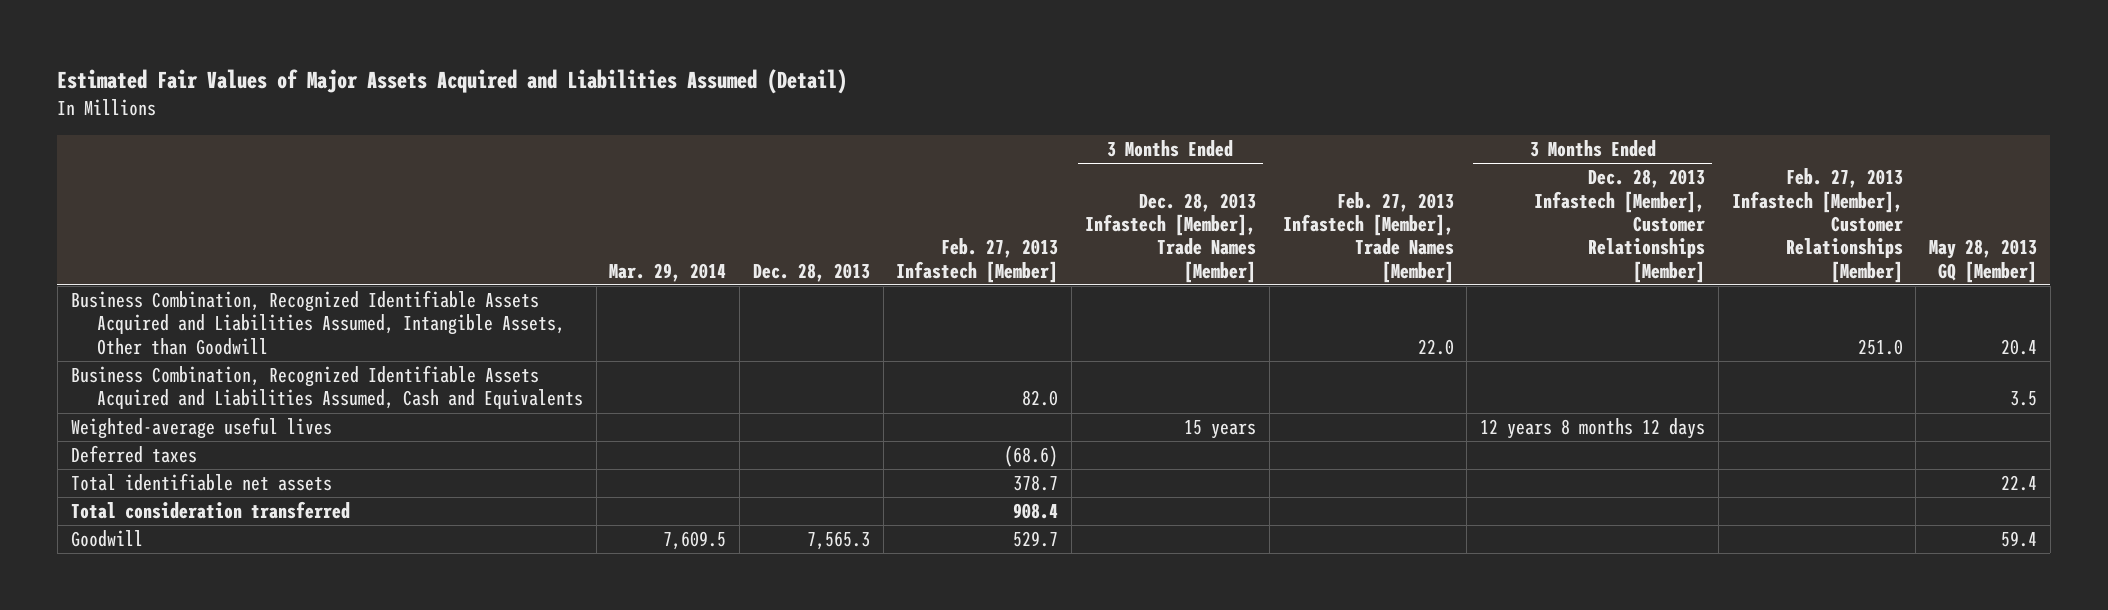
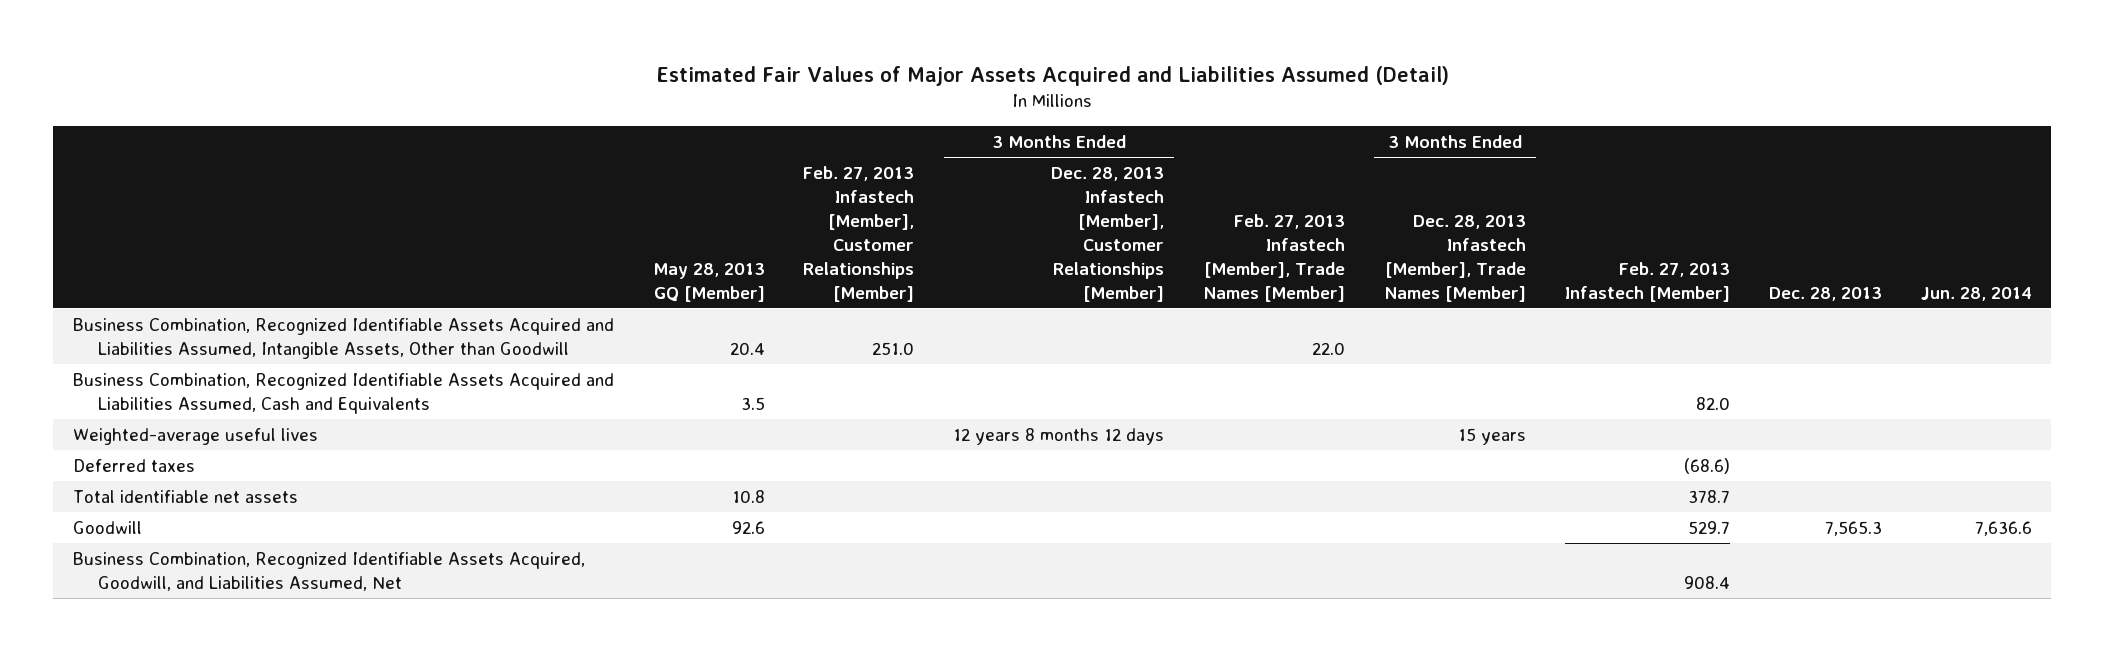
- | Mar. 29, 2014 | Dec. 28, 2013 | Feb. 27, 2013 Infastech [Member] | 3 Months Ended Dec. 28, 2013 Infastech [Member], Trade Names [Member] | Feb. 27, 2013 Infastech [Member], Trade Names [Member] | 3 Months Ended Dec. 28, 2013 Infastech [Member], Customer Relationships [Member] | Feb. 27, 2013 Infastech [Member], Customer Relationships [Member] | May 28, 2013 GQ [Member]
+ | May 28, 2013 GQ [Member] | Feb. 27, 2013 Infastech [Member], Customer Relationships [Member] | 3 Months Ended Dec. 28, 2013 Infastech [Member], Customer Relationships [Member] | Feb. 27, 2013 Infastech [Member], Trade Names [Member] | 3 Months Ended Dec. 28, 2013 Infastech [Member], Trade Names [Member] | Feb. 27, 2013 Infastech [Member] | Dec. 28, 2013 | Jun. 28, 2014
- Total identifiable net assets | | | 378.7 | | | | | 22.4
- Total consideration transferred | | | 908.4 | | | | |
- Goodwill | 7,609.5 | 7,565.3 | 529.7 | | | | | 59.4
+ Total identifiable net assets | 10.8 | | | | | 378.7 | |
+ Goodwill | 92.6 | | | | | 529.7 | 7,565.3 | 7,636.6
+ Business Combination, Recognized Identifiable Assets Acquired, Goodwill, and Liabilities Assumed, Net | | | | | | 908.4 | |

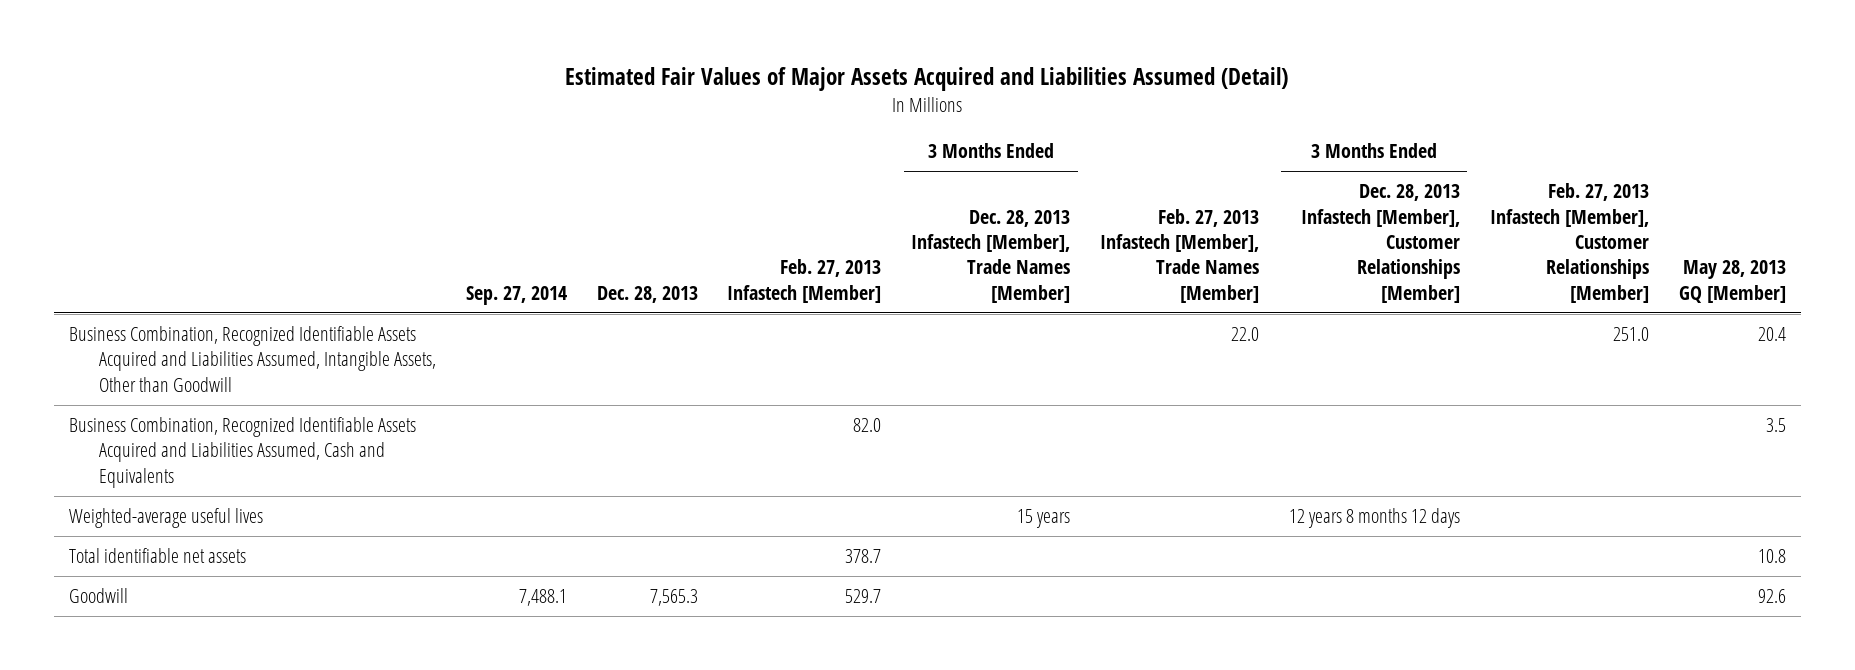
- | May 28, 2013 GQ [Member] | Feb. 27, 2013 Infastech [Member], Customer Relationships [Member] | 3 Months Ended Dec. 28, 2013 Infastech [Member], Customer Relationships [Member] | Feb. 27, 2013 Infastech [Member], Trade Names [Member] | 3 Months Ended Dec. 28, 2013 Infastech [Member], Trade Names [Member] | Feb. 27, 2013 Infastech [Member] | Dec. 28, 2013 | Jun. 28, 2014
+ | Sep. 27, 2014 | Dec. 28, 2013 | Feb. 27, 2013 Infastech [Member] | 3 Months Ended Dec. 28, 2013 Infastech [Member], Trade Names [Member] | Feb. 27, 2013 Infastech [Member], Trade Names [Member] | 3 Months Ended Dec. 28, 2013 Infastech [Member], Customer Relationships [Member] | Feb. 27, 2013 Infastech [Member], Customer Relationships [Member] | May 28, 2013 GQ [Member]
- Deferred taxes | | | | | | (68.6) | |
- Business Combination, Recognized Identifiable Assets Acquired, Goodwill, and Liabilities Assumed, Net | | | | | | 908.4 | |

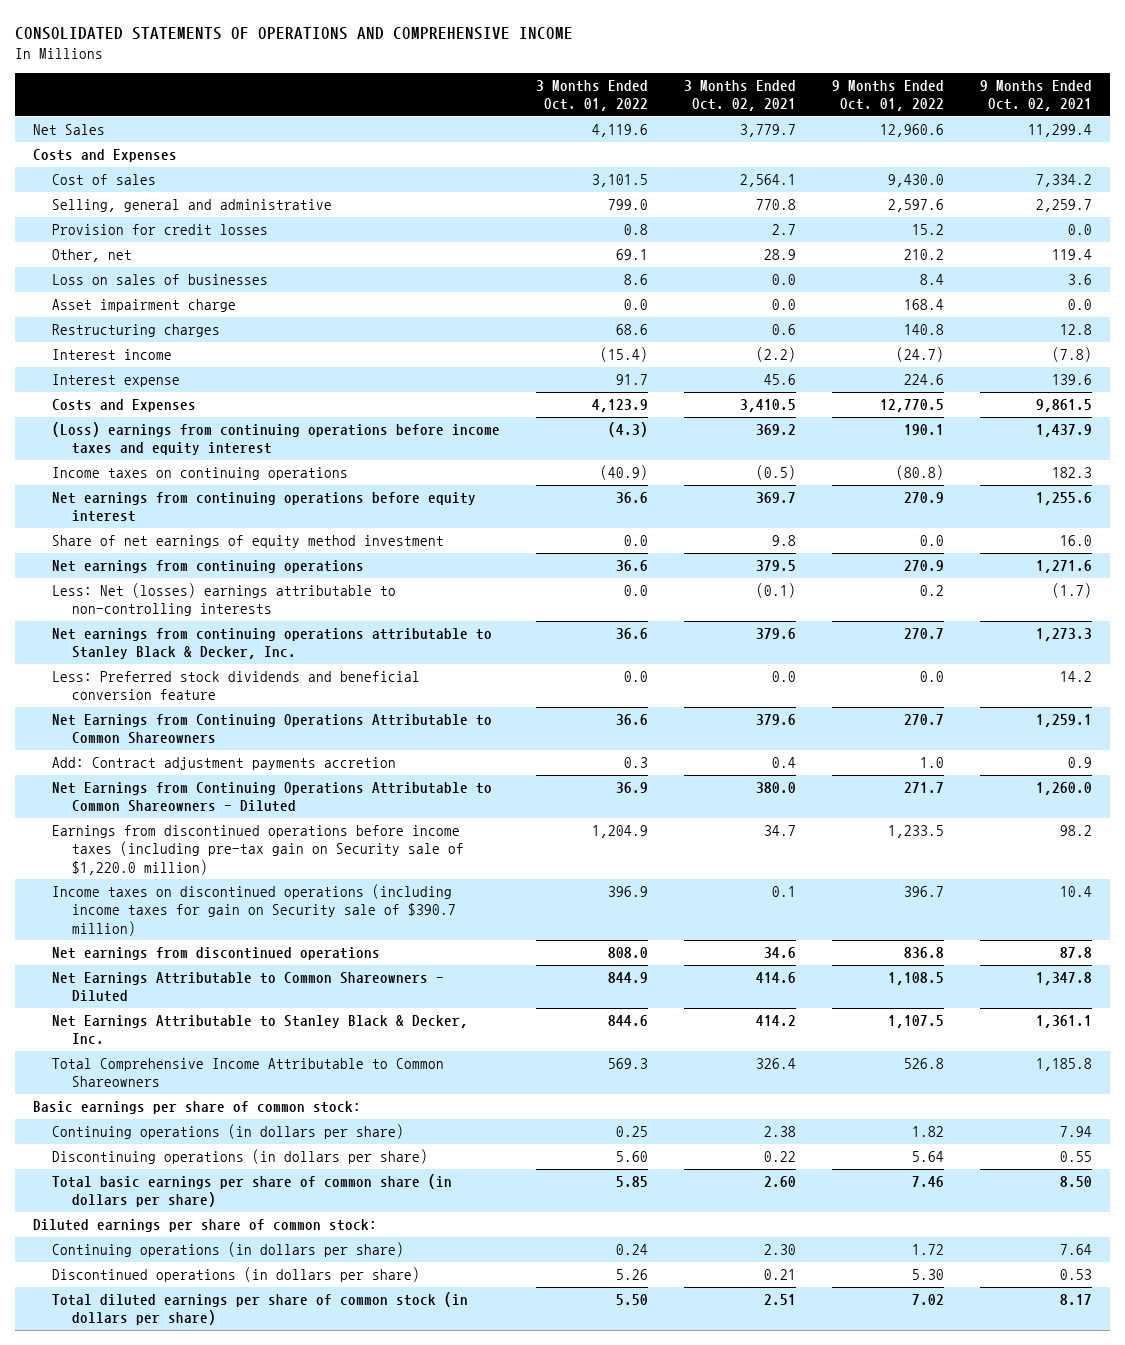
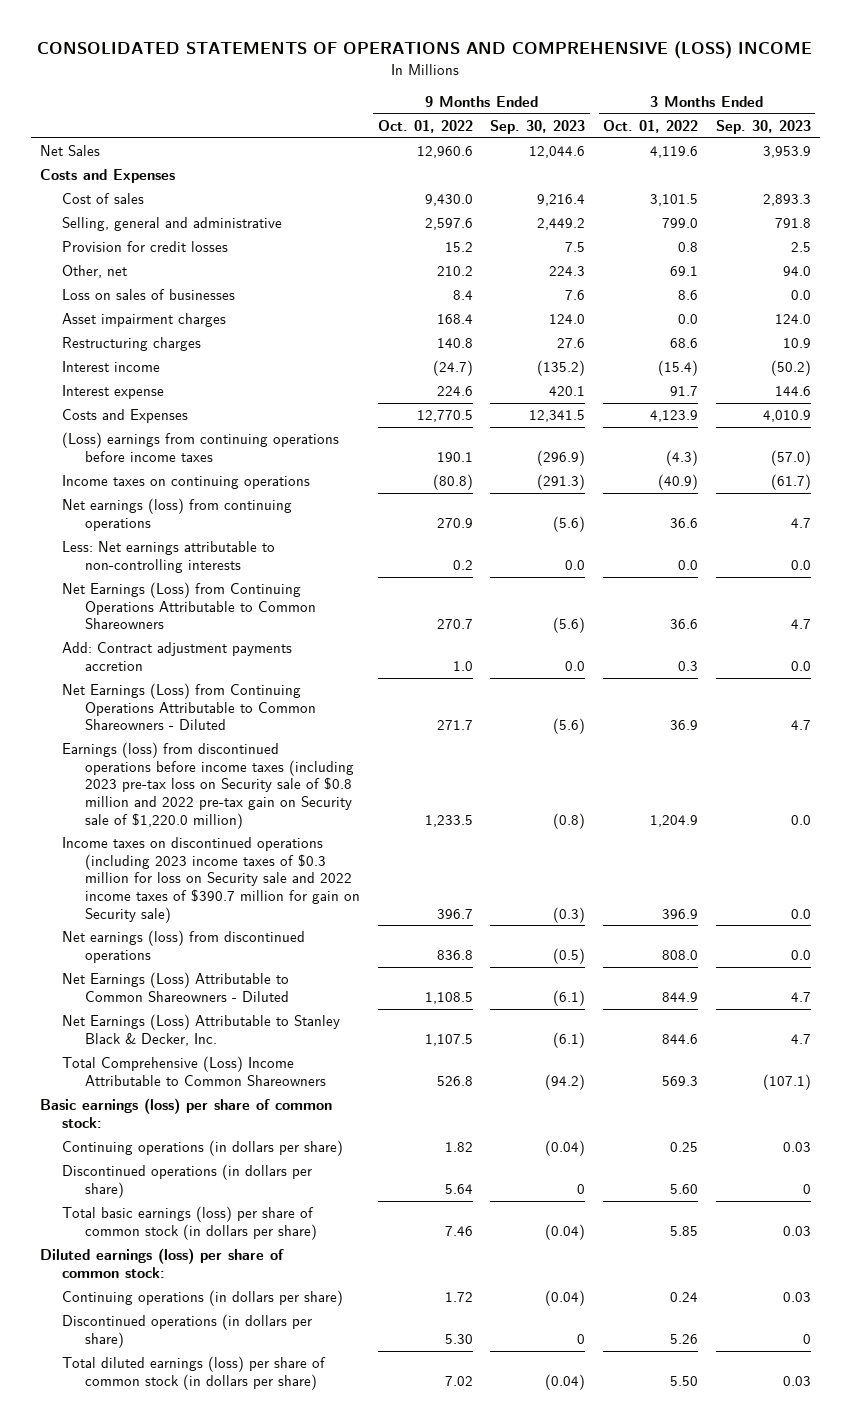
- CONSOLIDATED STATEMENTS OF OPERATIONS AND COMPREHENSIVE INCOME
+ CONSOLIDATED STATEMENTS OF OPERATIONS AND COMPREHENSIVE (LOSS) INCOME
- | 3 Months Ended Oct. 01, 2022 | 3 Months Ended Oct. 02, 2021 | 9 Months Ended Oct. 01, 2022 | 9 Months Ended Oct. 02, 2021
+ | 9 Months Ended Oct. 01, 2022 | 9 Months Ended Sep. 30, 2023 | 3 Months Ended Oct. 01, 2022 | 3 Months Ended Sep. 30, 2023
- Asset impairment charge | 0.0 | 0.0 | 168.4 | 0.0
+ Asset impairment charges | 168.4 | 124.0 | 0.0 | 124.0
- (Loss) earnings from continuing operations before income taxes and equity interest | (4.3) | 369.2 | 190.1 | 1,437.9
+ (Loss) earnings from continuing operations before income taxes | 190.1 | (296.9) | (4.3) | (57.0)
- Net earnings from continuing operations before equity interest | 36.6 | 369.7 | 270.9 | 1,255.6
- Share of net earnings of equity method investment | 0.0 | 9.8 | 0.0 | 16.0
- Net earnings from continuing operations | 36.6 | 379.5 | 270.9 | 1,271.6
- Less: Net (losses) earnings attributable to non-controlling interests | 0.0 | (0.1) | 0.2 | (1.7)
- Net earnings from continuing operations attributable to Stanley Black & Decker, Inc. | 36.6 | 379.6 | 270.7 | 1,273.3
- Less: Preferred stock dividends and beneficial conversion feature | 0.0 | 0.0 | 0.0 | 14.2
- Net Earnings from Continuing Operations Attributable to Common Shareowners | 36.6 | 379.6 | 270.7 | 1,259.1
+ Net earnings (loss) from continuing operations | 270.9 | (5.6) | 36.6 | 4.7
+ Less: Net earnings attributable to non-controlling interests | 0.2 | 0.0 | 0.0 | 0.0
+ Net Earnings (Loss) from Continuing Operations Attributable to Common Shareowners | 270.7 | (5.6) | 36.6 | 4.7
- Net Earnings from Continuing Operations Attributable to Common Shareowners - Diluted | 36.9 | 380.0 | 271.7 | 1,260.0
- Earnings from discontinued operations before income taxes (including pre-tax gain on Security sale of $1,220.0 million) | 1,204.9 | 34.7 | 1,233.5 | 98.2
- Income taxes on discontinued operations (including income taxes for gain on Security sale of $390.7 million) | 396.9 | 0.1 | 396.7 | 10.4
- Net earnings from discontinued operations | 808.0 | 34.6 | 836.8 | 87.8
- Net Earnings Attributable to Common Shareowners - Diluted | 844.9 | 414.6 | 1,108.5 | 1,347.8
- Net Earnings Attributable to Stanley Black & Decker, Inc. | 844.6 | 414.2 | 1,107.5 | 1,361.1
- Total Comprehensive Income Attributable to Common Shareowners | 569.3 | 326.4 | 526.8 | 1,185.8
- Basic earnings per share of common stock:
+ Net Earnings (Loss) from Continuing Operations Attributable to Common Shareowners - Diluted | 271.7 | (5.6) | 36.9 | 4.7
+ Earnings (loss) from discontinued operations before income taxes (including 2023 pre-tax loss on Security sale of $0.8 million and 2022 pre-tax gain on Security sale of $1,220.0 million) | 1,233.5 | (0.8) | 1,204.9 | 0.0
+ Income taxes on discontinued operations (including 2023 income taxes of $0.3 million for loss on Security sale and 2022 income taxes of $390.7 million for gain on Security sale) | 396.7 | (0.3) | 396.9 | 0.0
+ Net earnings (loss) from discontinued operations | 836.8 | (0.5) | 808.0 | 0.0
+ Net Earnings (Loss) Attributable to Common Shareowners - Diluted | 1,108.5 | (6.1) | 844.9 | 4.7
+ Net Earnings (Loss) Attributable to Stanley Black & Decker, Inc. | 1,107.5 | (6.1) | 844.6 | 4.7
+ Total Comprehensive (Loss) Income Attributable to Common Shareowners | 526.8 | (94.2) | 569.3 | (107.1)
+ Basic earnings (loss) per share of common stock:
- Discontinuing operations (in dollars per share) | 5.60 | 0.22 | 5.64 | 0.55
- Total basic earnings per share of common share (in dollars per share) | 5.85 | 2.60 | 7.46 | 8.50
- Diluted earnings per share of common stock:
+ Discontinued operations (in dollars per share) | 5.64 | 0 | 5.60 | 0
+ Total basic earnings (loss) per share of common stock (in dollars per share) | 7.46 | (0.04) | 5.85 | 0.03
+ Diluted earnings (loss) per share of common stock:
- Total diluted earnings per share of common stock (in dollars per share) | 5.50 | 2.51 | 7.02 | 8.17
+ Total diluted earnings (loss) per share of common stock (in dollars per share) | 7.02 | (0.04) | 5.50 | 0.03

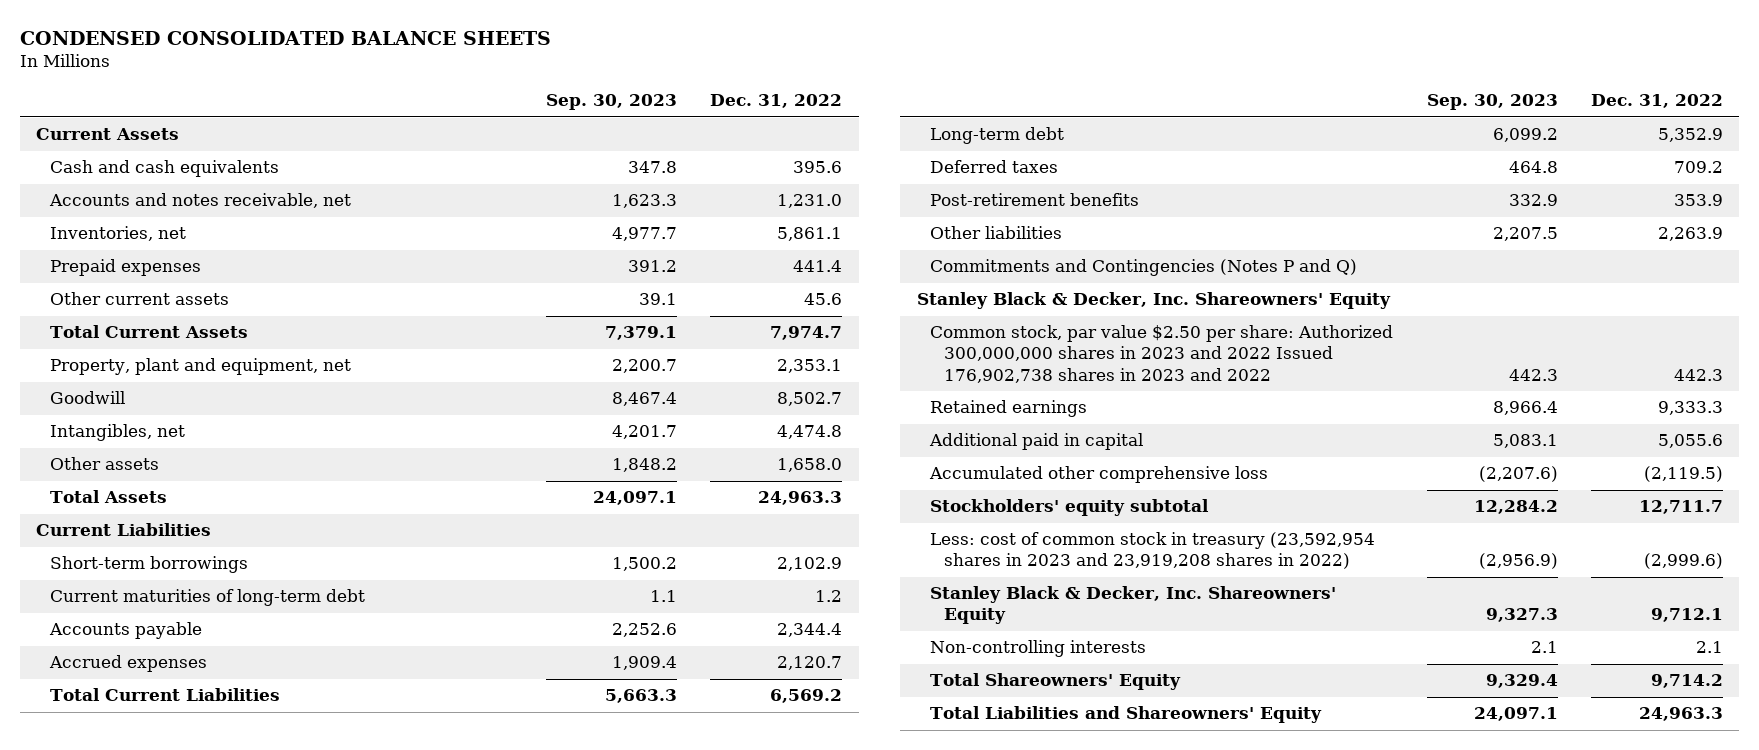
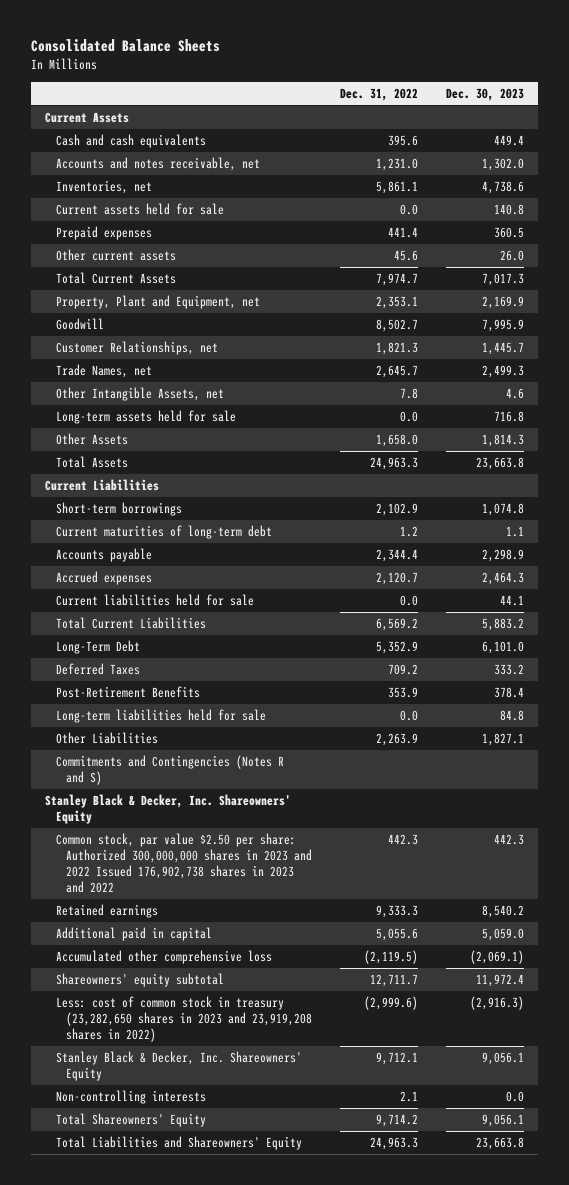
- CONDENSED CONSOLIDATED BALANCE SHEETS
+ Consolidated Balance Sheets
- | Sep. 30, 2023 | Dec. 31, 2022
+ | Dec. 31, 2022 | Dec. 30, 2023
+ Current assets held for sale | 0.0 | 140.8
- Property, plant and equipment, net | 2,200.7 | 2,353.1
+ Property, Plant and Equipment, net | 2,353.1 | 2,169.9
- Intangibles, net | 4,201.7 | 4,474.8
- Other assets | 1,848.2 | 1,658.0
+ Customer Relationships, net | 1,821.3 | 1,445.7
+ Trade Names, net | 2,645.7 | 2,499.3
+ Other Intangible Assets, net | 7.8 | 4.6
+ Long-term assets held for sale | 0.0 | 716.8
+ Other Assets | 1,658.0 | 1,814.3
+ Current liabilities held for sale | 0.0 | 44.1
- Long-term debt | 6,099.2 | 5,352.9
- Deferred taxes | 464.8 | 709.2
- Post-retirement benefits | 332.9 | 353.9
- Other liabilities | 2,207.5 | 2,263.9
- Commitments and Contingencies (Notes P and Q)
+ Long-Term Debt | 5,352.9 | 6,101.0
+ Deferred Taxes | 709.2 | 333.2
+ Post-Retirement Benefits | 353.9 | 378.4
+ Long-term liabilities held for sale | 0.0 | 84.8
+ Other Liabilities | 2,263.9 | 1,827.1
+ Commitments and Contingencies (Notes R and S)
- Stockholders' equity subtotal | 12,284.2 | 12,711.7
- Less: cost of common stock in treasury (23,592,954 shares in 2023 and 23,919,208 shares in 2022) | (2,956.9) | (2,999.6)
+ Shareowners' equity subtotal | 12,711.7 | 11,972.4
+ Less: cost of common stock in treasury (23,282,650 shares in 2023 and 23,919,208 shares in 2022) | (2,999.6) | (2,916.3)

